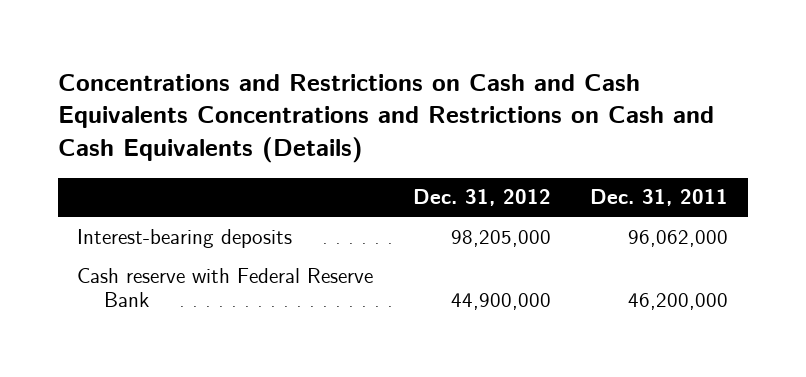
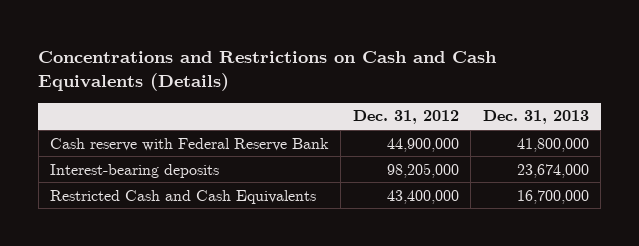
- Concentrations and Restrictions on Cash and Cash Equivalents Concentrations and Restrictions on Cash and Cash Equivalents (Details)
+ Concentrations and Restrictions on Cash and Cash Equivalents (Details)
- | Dec. 31, 2012 | Dec. 31, 2011
+ | Dec. 31, 2012 | Dec. 31, 2013
moved down: Interest-bearing deposits | 98,205,000 | 23,674,000
+ Restricted Cash and Cash Equivalents | 43,400,000 | 16,700,000

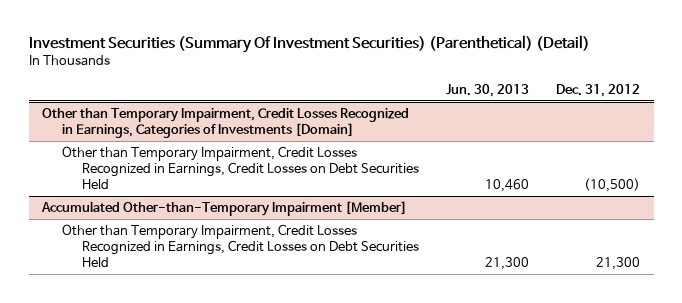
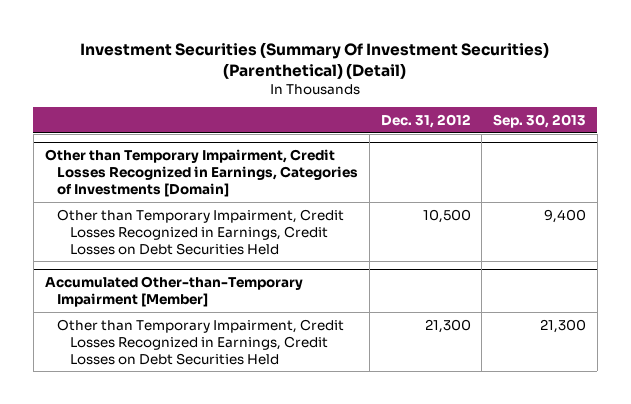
- | Jun. 30, 2013 | Dec. 31, 2012
+ | Dec. 31, 2012 | Sep. 30, 2013
@ Other than Temporary Impairment, Credit Losses Recognized in Earnings, Categories of Investments [Domain]
- Other than Temporary Impairment, Credit Losses Recognized in Earnings, Credit Losses on Debt Securities Held | 10,460 | (10,500)
+ Other than Temporary Impairment, Credit Losses Recognized in Earnings, Credit Losses on Debt Securities Held | 10,500 | 9,400

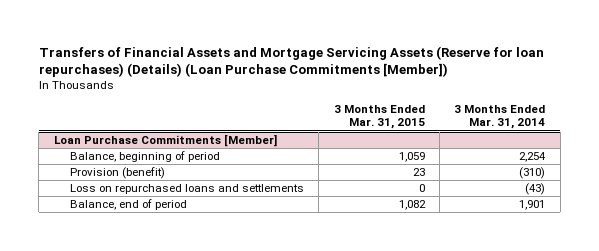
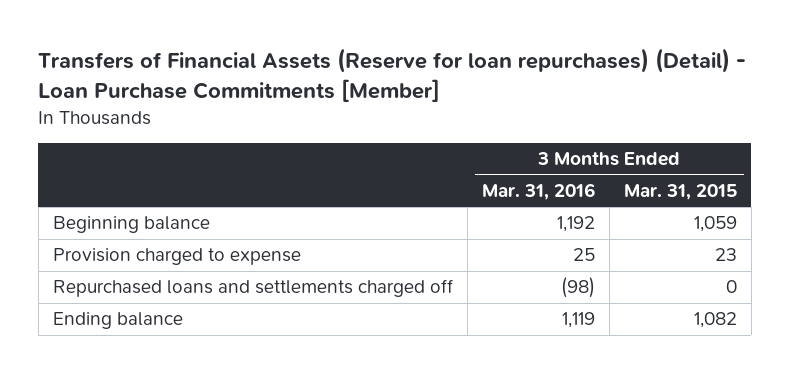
- Transfers of Financial Assets and Mortgage Servicing Assets (Reserve for loan repurchases) (Details) (Loan Purchase Commitments [Member])
+ Transfers of Financial Assets (Reserve for loan repurchases) (Detail) - Loan Purchase Commitments [Member]
- | 3 Months Ended Mar. 31, 2015 | 3 Months Ended Mar. 31, 2014
+ | 3 Months Ended Mar. 31, 2016 | 3 Months Ended Mar. 31, 2015
- Loan Purchase Commitments [Member]
- Balance, beginning of period | 1,059 | 2,254
- Provision (benefit) | 23 | (310)
- Loss on repurchased loans and settlements | 0 | (43)
- Balance, end of period | 1,082 | 1,901
+ Beginning balance | 1,192 | 1,059
+ Provision charged to expense | 25 | 23
+ Repurchased loans and settlements charged off | (98) | 0
+ Ending balance | 1,119 | 1,082

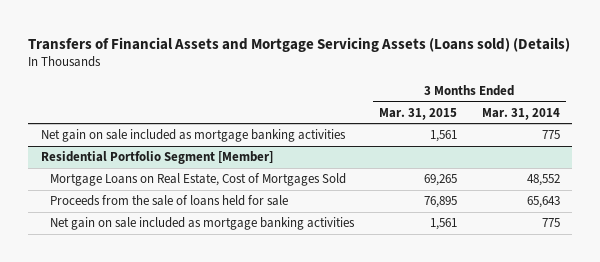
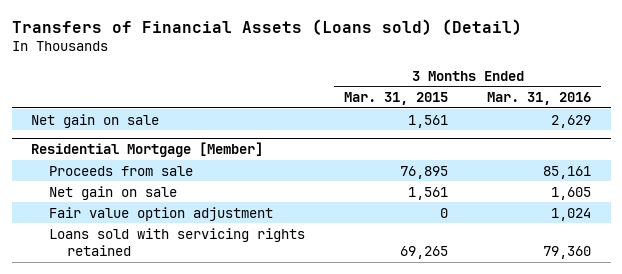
- Transfers of Financial Assets and Mortgage Servicing Assets (Loans sold) (Details)
+ Transfers of Financial Assets (Loans sold) (Detail)
- | 3 Months Ended Mar. 31, 2015 | 3 Months Ended Mar. 31, 2014
+ | 3 Months Ended Mar. 31, 2015 | 3 Months Ended Mar. 31, 2016
- Net gain on sale included as mortgage banking activities | 1,561 | 775
- Residential Portfolio Segment [Member]
- Mortgage Loans on Real Estate, Cost of Mortgages Sold | 69,265 | 48,552
- Proceeds from the sale of loans held for sale | 76,895 | 65,643
- Net gain on sale included as mortgage banking activities | 1,561 | 775
+ Net gain on sale | 1,561 | 2,629
+ Residential Mortgage [Member]
+ Proceeds from sale | 76,895 | 85,161
+ Net gain on sale | 1,561 | 1,605
+ Fair value option adjustment | 0 | 1,024
+ Loans sold with servicing rights retained | 69,265 | 79,360

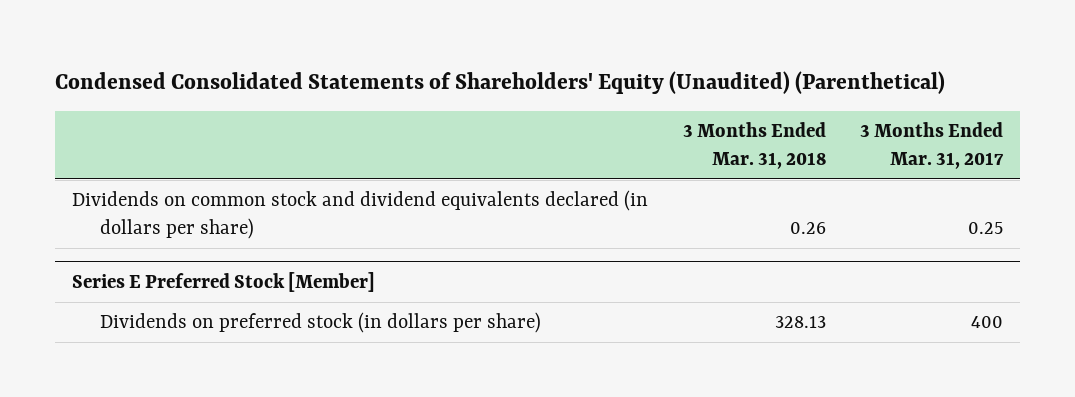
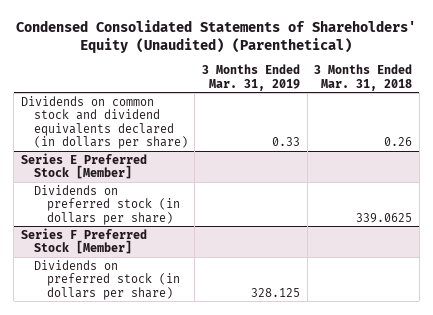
- | 3 Months Ended Mar. 31, 2018 | 3 Months Ended Mar. 31, 2017
+ | 3 Months Ended Mar. 31, 2019 | 3 Months Ended Mar. 31, 2018
@ Series E Preferred Stock [Member]
- Dividends on preferred stock (in dollars per share) | 328.13 | 400
+ Dividends on preferred stock (in dollars per share) | | 339.0625
+ Series F Preferred Stock [Member]
+ Dividends on preferred stock (in dollars per share) | 328.125 |

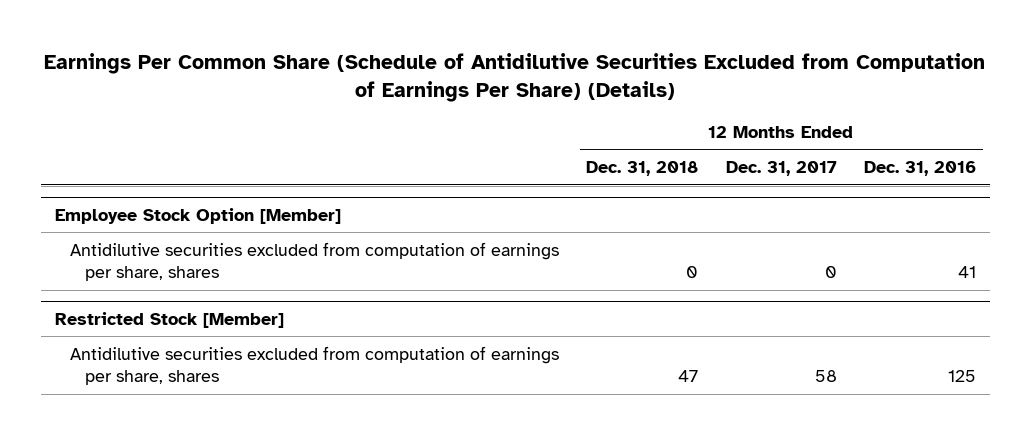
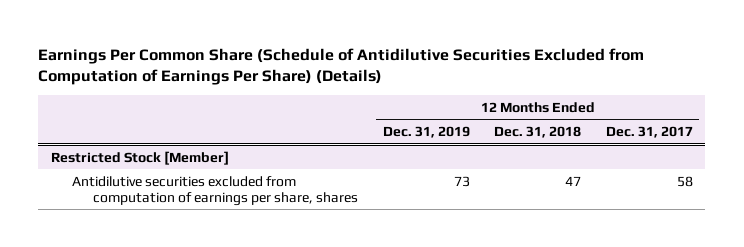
- | 12 Months Ended Dec. 31, 2018 | 12 Months Ended Dec. 31, 2017 | 12 Months Ended Dec. 31, 2016
+ | 12 Months Ended Dec. 31, 2019 | 12 Months Ended Dec. 31, 2018 | 12 Months Ended Dec. 31, 2017
- Employee Stock Option [Member]
- Antidilutive securities excluded from computation of earnings per share, shares | 0 | 0 | 41

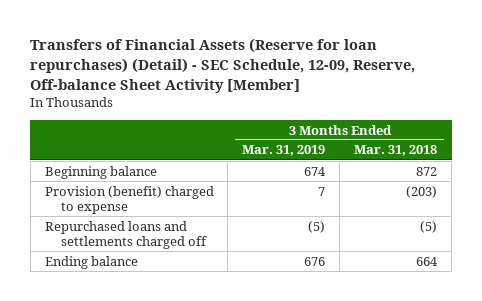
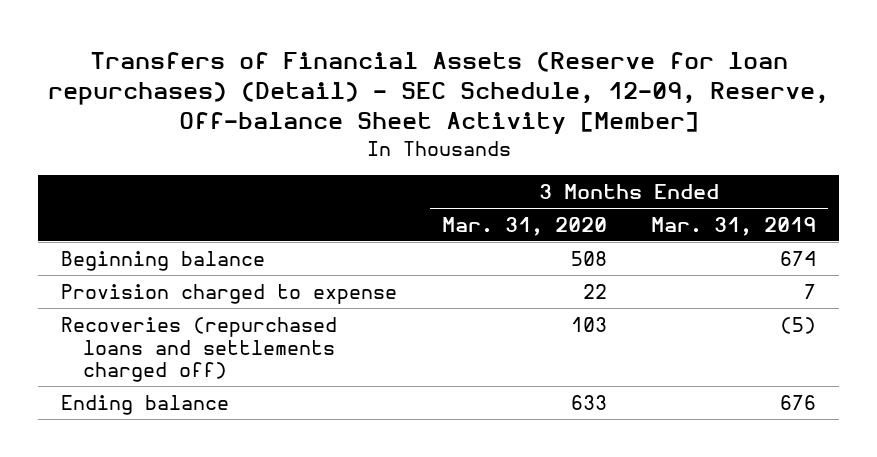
- | 3 Months Ended Mar. 31, 2019 | 3 Months Ended Mar. 31, 2018
+ | 3 Months Ended Mar. 31, 2020 | 3 Months Ended Mar. 31, 2019
- Provision (benefit) charged to expense | 7 | (203)
- Repurchased loans and settlements charged off | (5) | (5)
+ Provision charged to expense | 22 | 7
+ Recoveries (repurchased loans and settlements charged off) | 103 | (5)

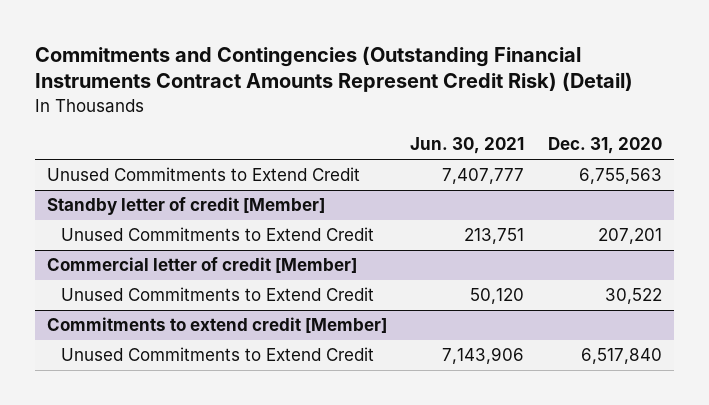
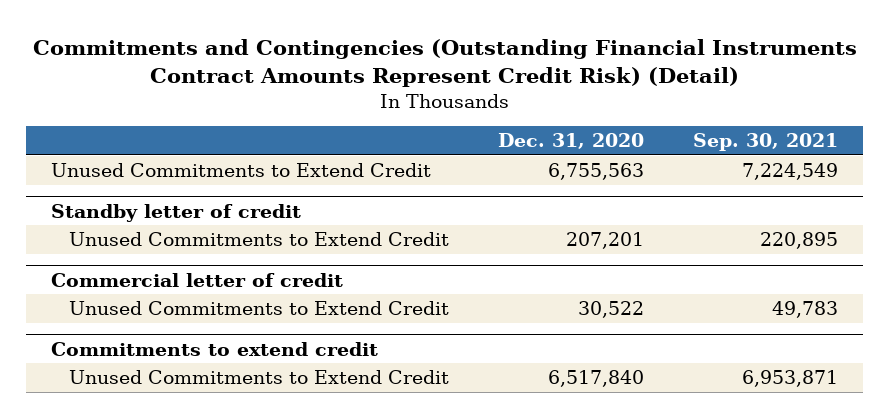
- | Jun. 30, 2021 | Dec. 31, 2020
+ | Dec. 31, 2020 | Sep. 30, 2021
- Standby letter of credit [Member]
+ Standby letter of credit
- Commercial letter of credit [Member]
+ Commercial letter of credit
- Commitments to extend credit [Member]
+ Commitments to extend credit

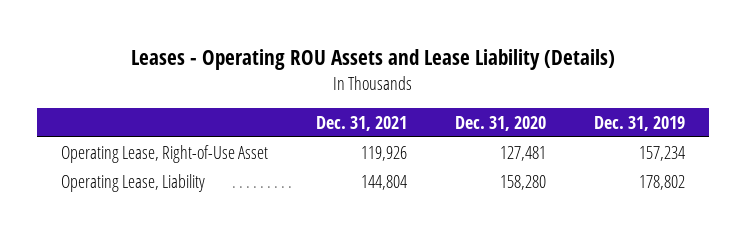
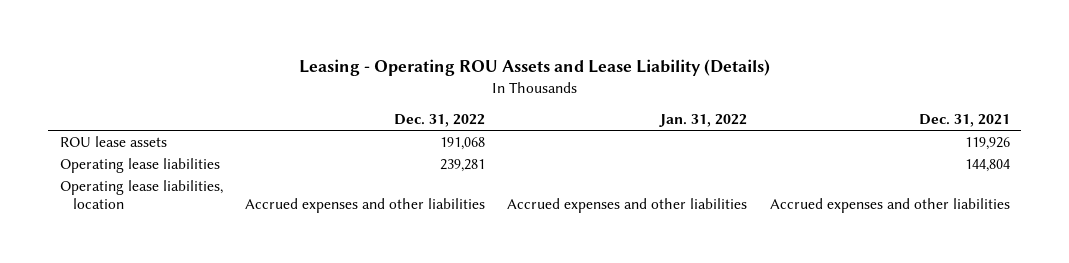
- Leases - Operating ROU Assets and Lease Liability (Details)
+ Leasing - Operating ROU Assets and Lease Liability (Details)
- | Dec. 31, 2021 | Dec. 31, 2020 | Dec. 31, 2019
+ | Dec. 31, 2022 | Jan. 31, 2022 | Dec. 31, 2021
- Operating Lease, Right-of-Use Asset | 119,926 | 127,481 | 157,234
- Operating Lease, Liability | 144,804 | 158,280 | 178,802
+ ROU lease assets | 191,068 | | 119,926
+ Operating lease liabilities | 239,281 | | 144,804
+ Operating lease liabilities, location | Accrued expenses and other liabilities | Accrued expenses and other liabilities | Accrued expenses and other liabilities

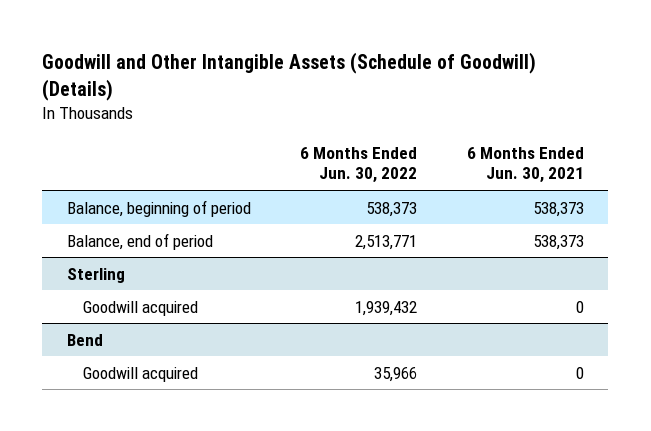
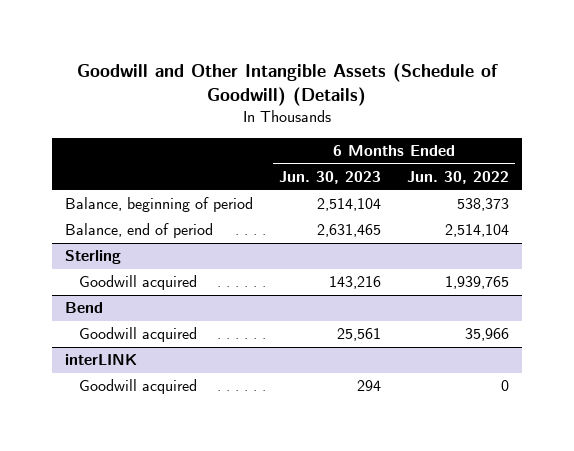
- | 6 Months Ended Jun. 30, 2022 | 6 Months Ended Jun. 30, 2021
+ | 6 Months Ended Jun. 30, 2023 | 6 Months Ended Jun. 30, 2022
- Balance, end of period | 2,513,771 | 538,373
+ Balance, end of period | 2,631,465 | 2,514,104
@ Sterling
- Goodwill acquired | 1,939,432 | 0
+ Goodwill acquired | 143,216 | 1,939,765
+ interLINK
+ Goodwill acquired | 294 | 0

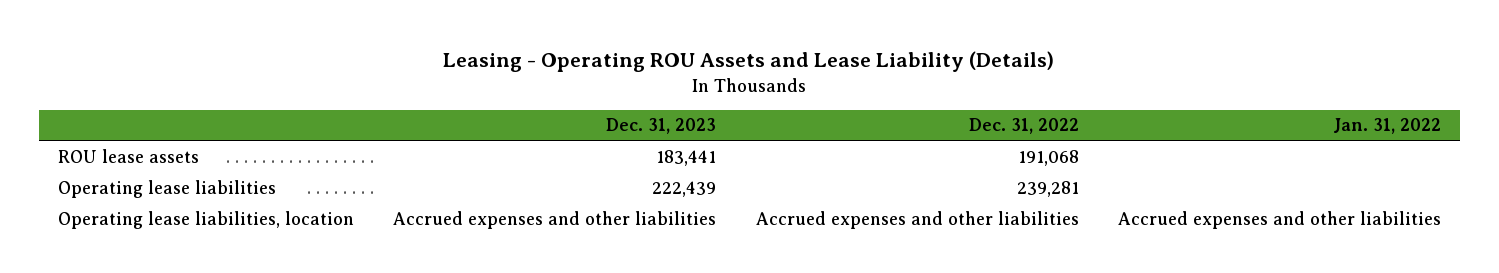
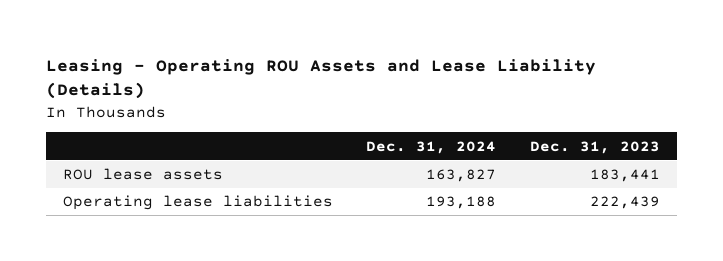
- | Dec. 31, 2023 | Dec. 31, 2022 | Jan. 31, 2022
+ | Dec. 31, 2024 | Dec. 31, 2023
- Operating lease liabilities, location | Accrued expenses and other liabilities | Accrued expenses and other liabilities | Accrued expenses and other liabilities

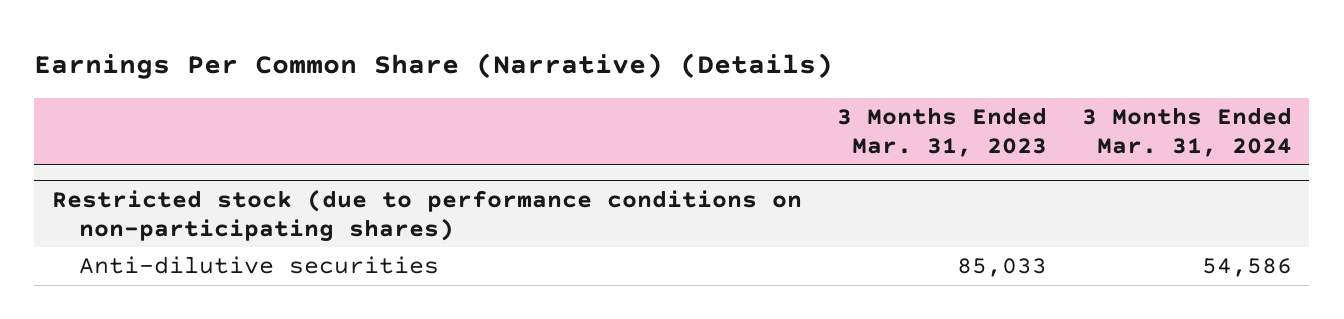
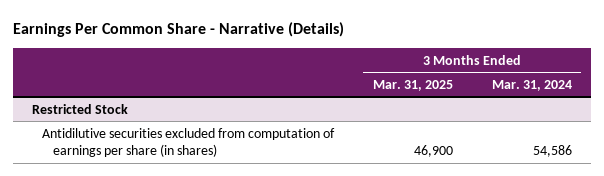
- Earnings Per Common Share (Narrative) (Details)
+ Earnings Per Common Share - Narrative (Details)
- | 3 Months Ended Mar. 31, 2023 | 3 Months Ended Mar. 31, 2024
+ | 3 Months Ended Mar. 31, 2025 | 3 Months Ended Mar. 31, 2024
- Restricted stock (due to performance conditions on non-participating shares)
- Anti-dilutive securities | 85,033 | 54,586
+ Restricted Stock
+ Antidilutive securities excluded from computation of earnings per share (in shares) | 46,900 | 54,586

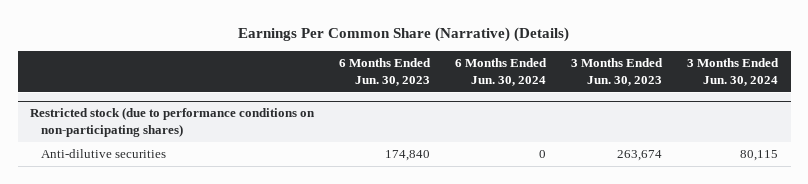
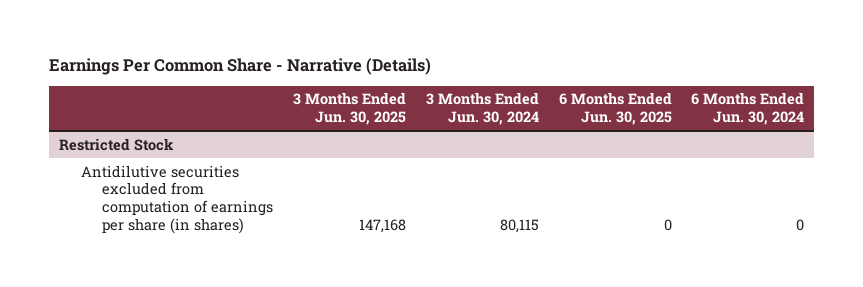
- Earnings Per Common Share (Narrative) (Details)
+ Earnings Per Common Share - Narrative (Details)
- | 6 Months Ended Jun. 30, 2023 | 6 Months Ended Jun. 30, 2024 | 3 Months Ended Jun. 30, 2023 | 3 Months Ended Jun. 30, 2024
+ | 3 Months Ended Jun. 30, 2025 | 3 Months Ended Jun. 30, 2024 | 6 Months Ended Jun. 30, 2025 | 6 Months Ended Jun. 30, 2024
- Restricted stock (due to performance conditions on non-participating shares)
- Anti-dilutive securities | 174,840 | 0 | 263,674 | 80,115
+ Restricted Stock
+ Antidilutive securities excluded from computation of earnings per share (in shares) | 147,168 | 80,115 | 0 | 0

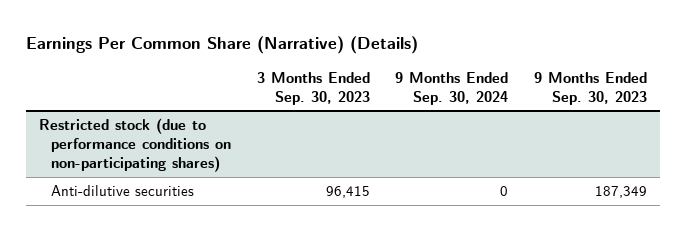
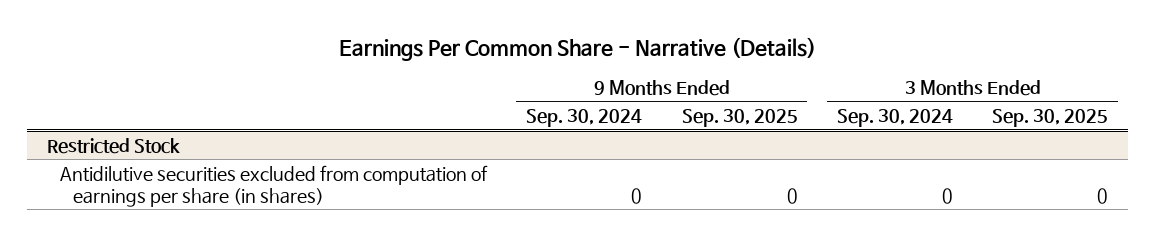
- Earnings Per Common Share (Narrative) (Details)
+ Earnings Per Common Share - Narrative (Details)
- | 3 Months Ended Sep. 30, 2023 | 9 Months Ended Sep. 30, 2024 | 9 Months Ended Sep. 30, 2023
+ | 9 Months Ended Sep. 30, 2024 | 9 Months Ended Sep. 30, 2025 | 3 Months Ended Sep. 30, 2024 | 3 Months Ended Sep. 30, 2025
- Restricted stock (due to performance conditions on non-participating shares)
- Anti-dilutive securities | 96,415 | 0 | 187,349
+ Restricted Stock
+ Antidilutive securities excluded from computation of earnings per share (in shares) | 0 | 0 | 0 | 0

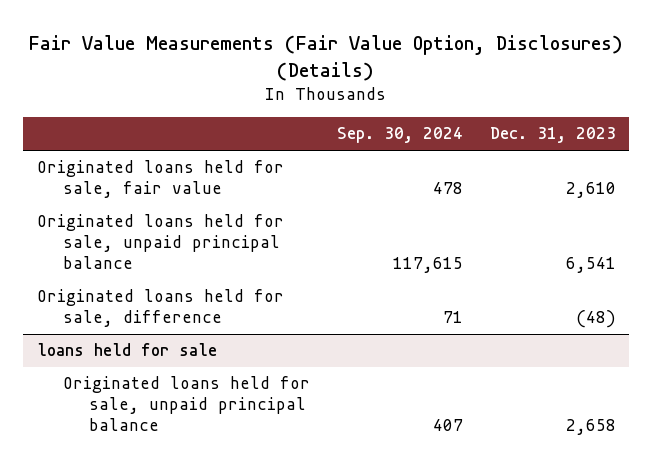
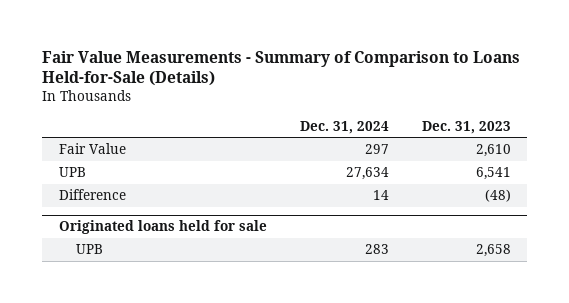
- Fair Value Measurements (Fair Value Option, Disclosures) (Details)
+ Fair Value Measurements - Summary of Comparison to Loans Held-for-Sale (Details)
- | Sep. 30, 2024 | Dec. 31, 2023
+ | Dec. 31, 2024 | Dec. 31, 2023
- Originated loans held for sale, fair value | 478 | 2,610
- Originated loans held for sale, unpaid principal balance | 117,615 | 6,541
- Originated loans held for sale, difference | 71 | (48)
- loans held for sale
- Originated loans held for sale, unpaid principal balance | 407 | 2,658
+ Fair Value | 297 | 2,610
+ UPB | 27,634 | 6,541
+ Difference | 14 | (48)
+ Originated loans held for sale
+ UPB | 283 | 2,658

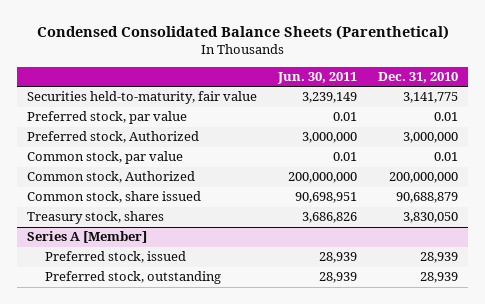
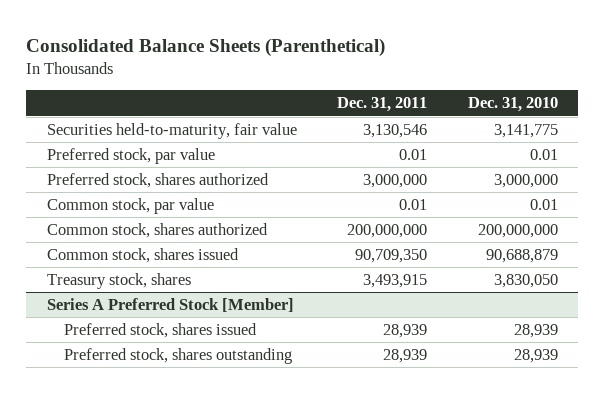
- Condensed Consolidated Balance Sheets (Parenthetical)
+ Consolidated Balance Sheets (Parenthetical)
- | Jun. 30, 2011 | Dec. 31, 2010
+ | Dec. 31, 2011 | Dec. 31, 2010
- Preferred stock, Authorized | 3,000,000 | 3,000,000
+ Preferred stock, shares authorized | 3,000,000 | 3,000,000
- Common stock, Authorized | 200,000,000 | 200,000,000
- Common stock, share issued | 90,698,951 | 90,688,879
+ Common stock, shares authorized | 200,000,000 | 200,000,000
+ Common stock, shares issued | 90,709,350 | 90,688,879
- Series A [Member]
- Preferred stock, issued | 28,939 | 28,939
- Preferred stock, outstanding | 28,939 | 28,939
+ Series A Preferred Stock [Member]
+ Preferred stock, shares issued | 28,939 | 28,939
+ Preferred stock, shares outstanding | 28,939 | 28,939

